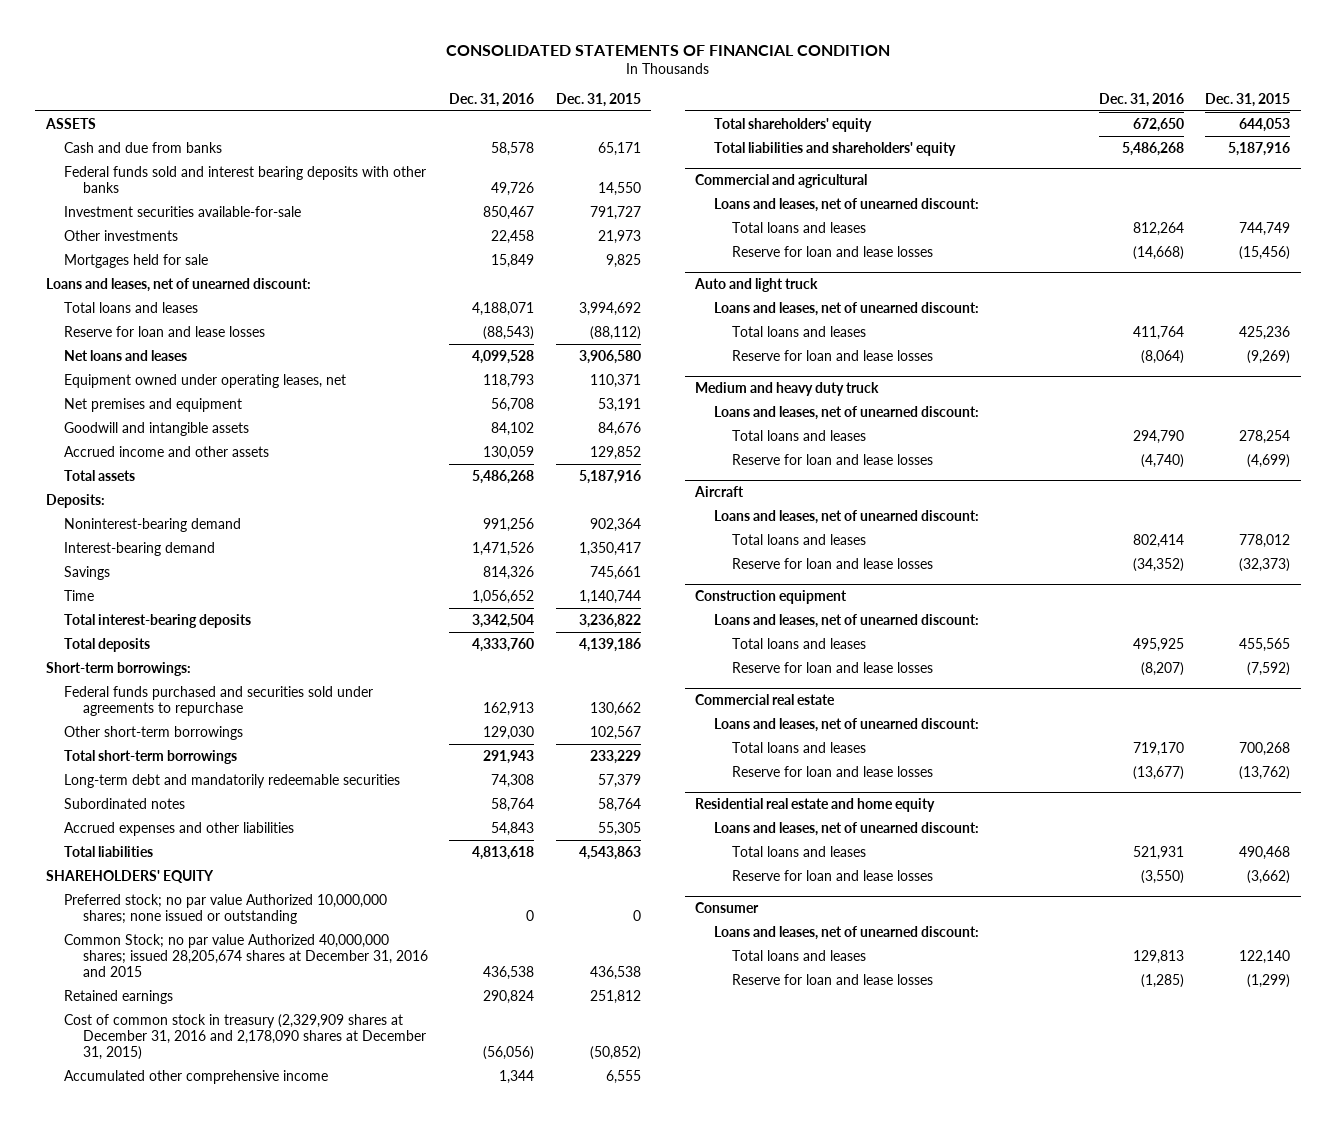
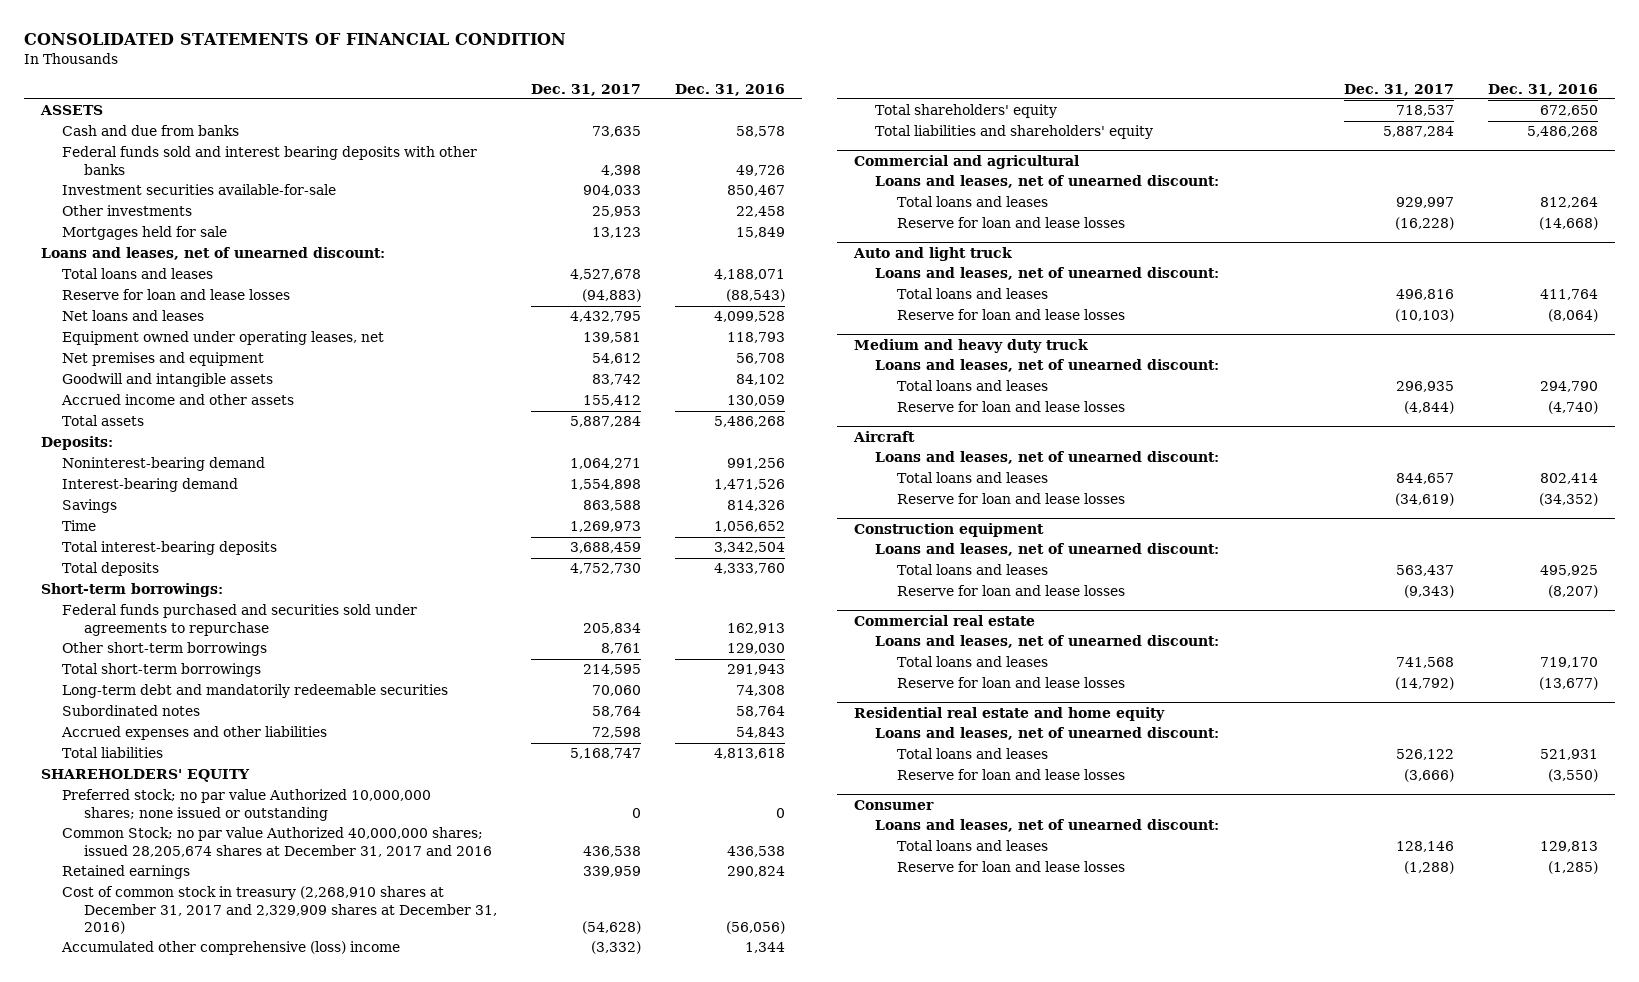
- | Dec. 31, 2016 | Dec. 31, 2015
+ | Dec. 31, 2017 | Dec. 31, 2016
- Common Stock; no par value Authorized 40,000,000 shares; issued 28,205,674 shares at December 31, 2016 and 2015 | 436,538 | 436,538
+ Common Stock; no par value Authorized 40,000,000 shares; issued 28,205,674 shares at December 31, 2017 and 2016 | 436,538 | 436,538
- Cost of common stock in treasury (2,329,909 shares at December 31, 2016 and 2,178,090 shares at December 31, 2015) | (56,056) | (50,852)
- Accumulated other comprehensive income | 1,344 | 6,555
+ Cost of common stock in treasury (2,268,910 shares at December 31, 2017 and 2,329,909 shares at December 31, 2016) | (54,628) | (56,056)
+ Accumulated other comprehensive (loss) income | (3,332) | 1,344

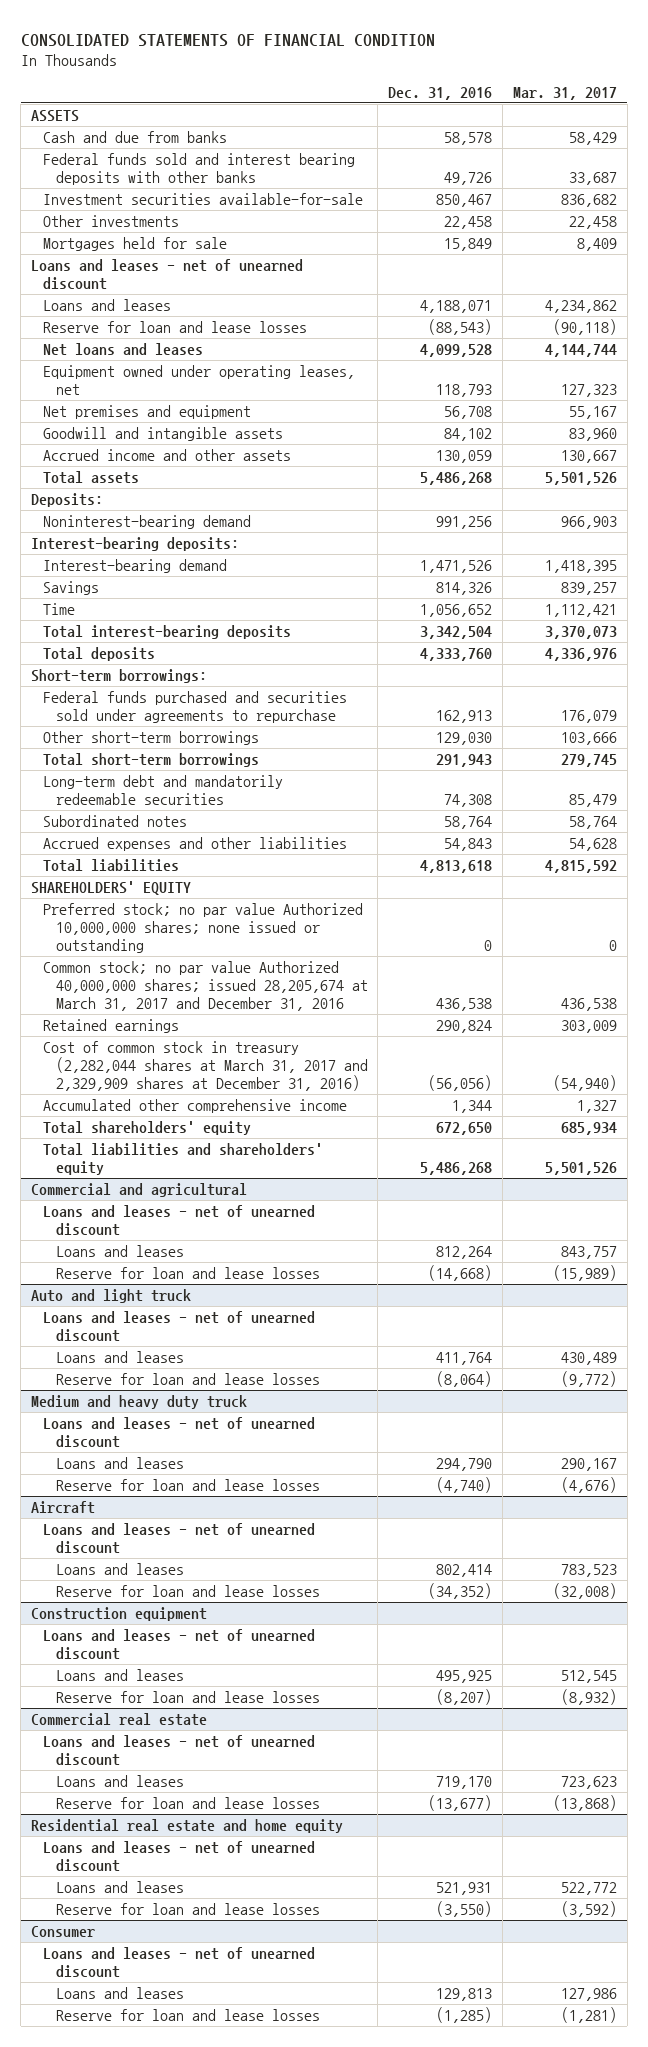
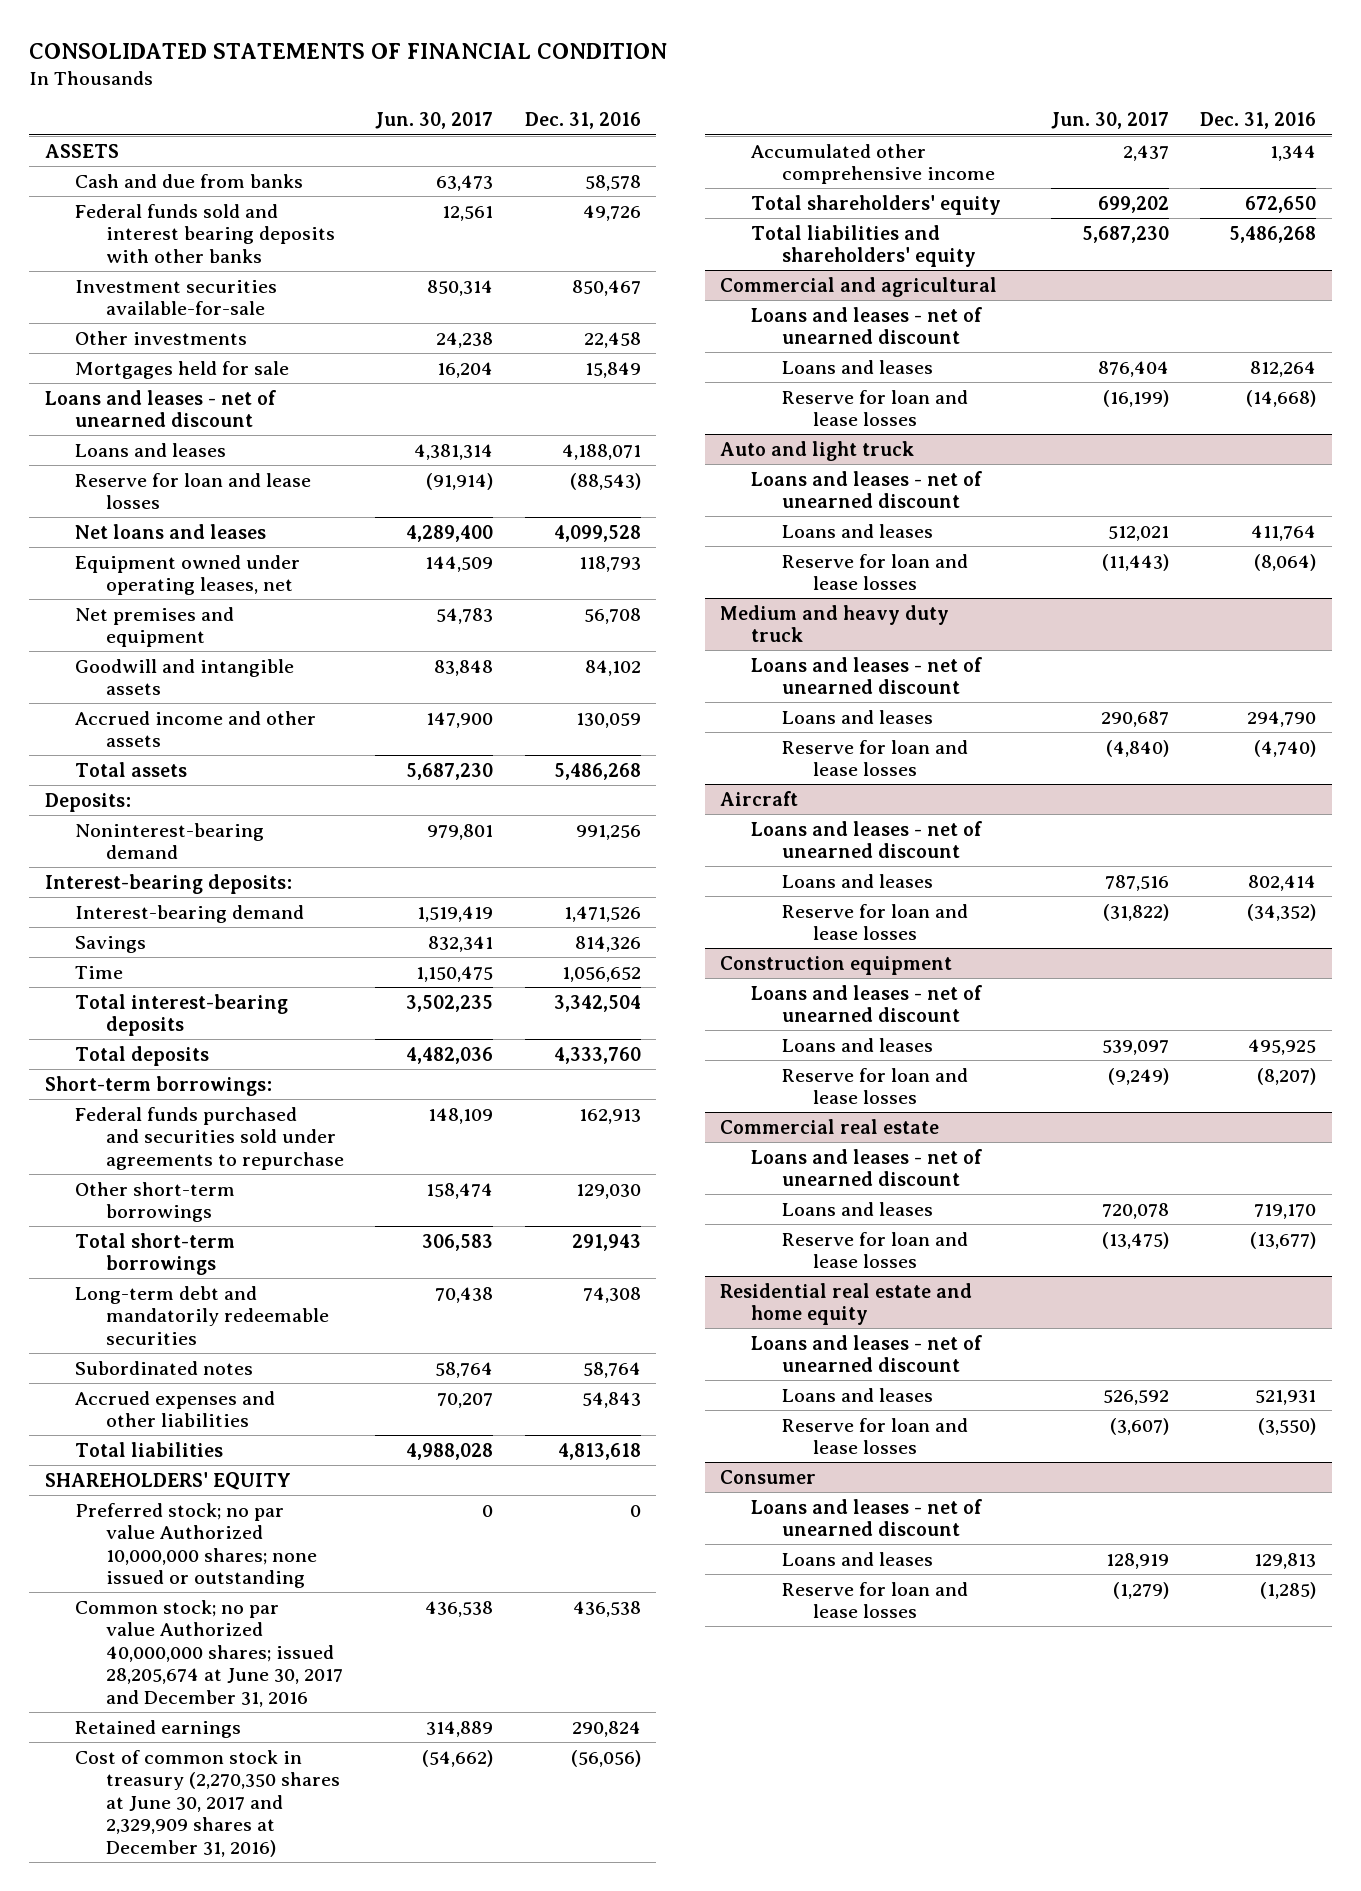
- | Dec. 31, 2016 | Mar. 31, 2017
+ | Jun. 30, 2017 | Dec. 31, 2016
- Common stock; no par value Authorized 40,000,000 shares; issued 28,205,674 at March 31, 2017 and December 31, 2016 | 436,538 | 436,538
+ Common stock; no par value Authorized 40,000,000 shares; issued 28,205,674 at June 30, 2017 and December 31, 2016 | 436,538 | 436,538
- Cost of common stock in treasury (2,282,044 shares at March 31, 2017 and 2,329,909 shares at December 31, 2016) | (56,056) | (54,940)
+ Cost of common stock in treasury (2,270,350 shares at June 30, 2017 and 2,329,909 shares at December 31, 2016) | (54,662) | (56,056)

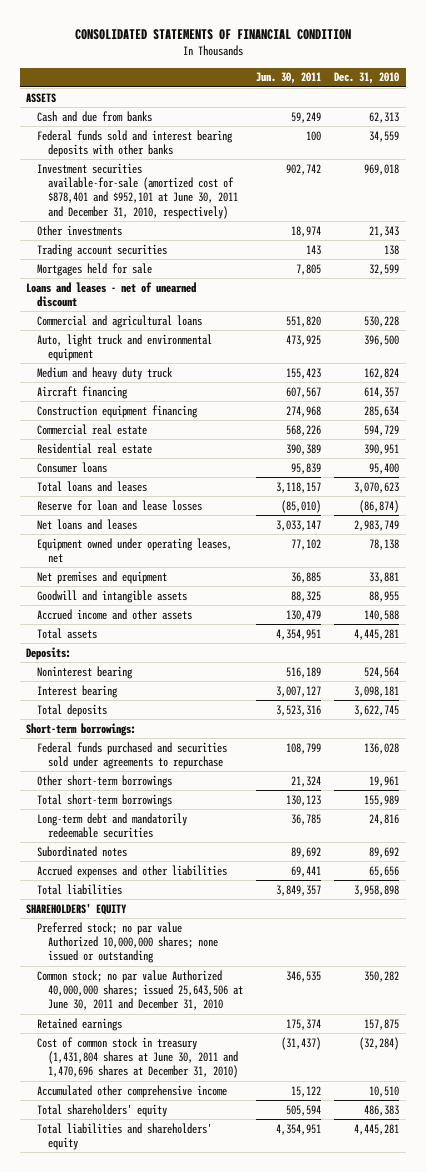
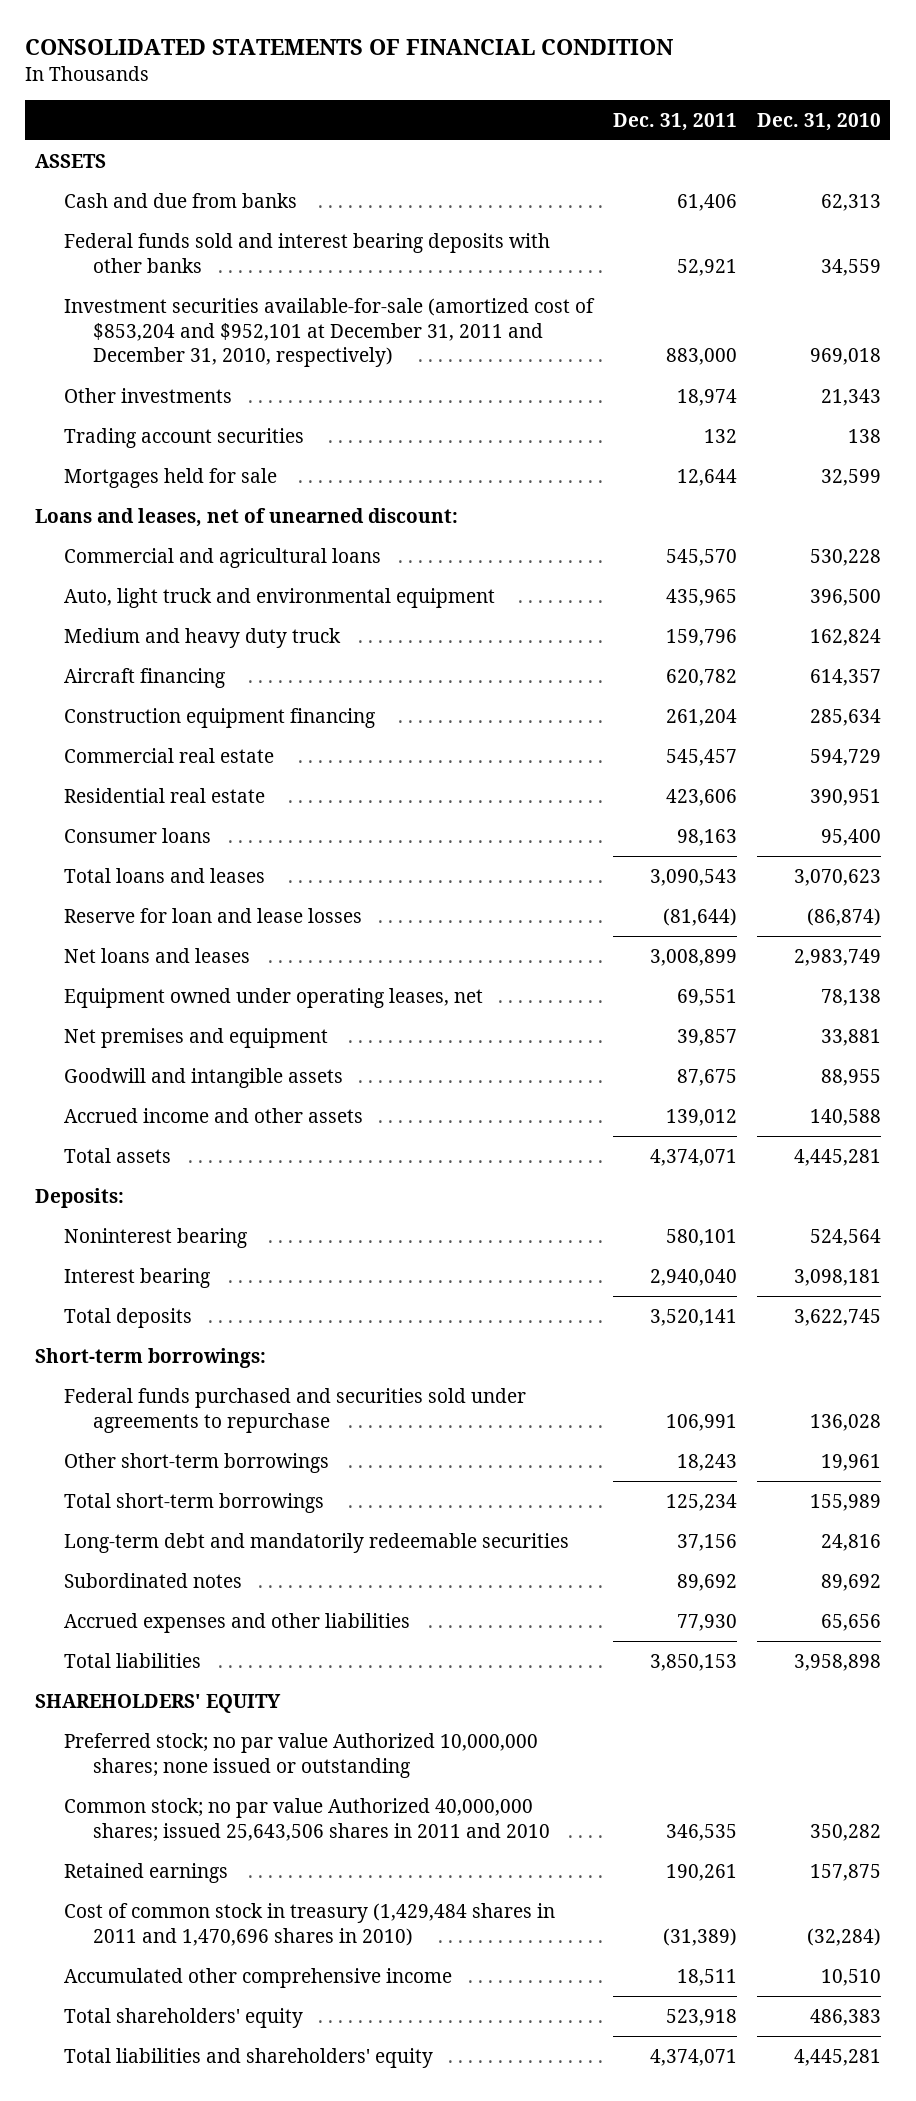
- | Jun. 30, 2011 | Dec. 31, 2010
+ | Dec. 31, 2011 | Dec. 31, 2010
- Investment securities available-for-sale (amortized cost of $878,401 and $952,101 at June 30, 2011 and December 31, 2010, respectively) | 902,742 | 969,018
+ Investment securities available-for-sale (amortized cost of $853,204 and $952,101 at December 31, 2011 and December 31, 2010, respectively) | 883,000 | 969,018
- Loans and leases - net of unearned discount
+ Loans and leases, net of unearned discount:
- Common stock; no par value Authorized 40,000,000 shares; issued 25,643,506 at June 30, 2011 and December 31, 2010 | 346,535 | 350,282
+ Common stock; no par value Authorized 40,000,000 shares; issued 25,643,506 shares in 2011 and 2010 | 346,535 | 350,282
- Cost of common stock in treasury (1,431,804 shares at June 30, 2011 and 1,470,696 shares at December 31, 2010) | (31,437) | (32,284)
+ Cost of common stock in treasury (1,429,484 shares in 2011 and 1,470,696 shares in 2010) | (31,389) | (32,284)

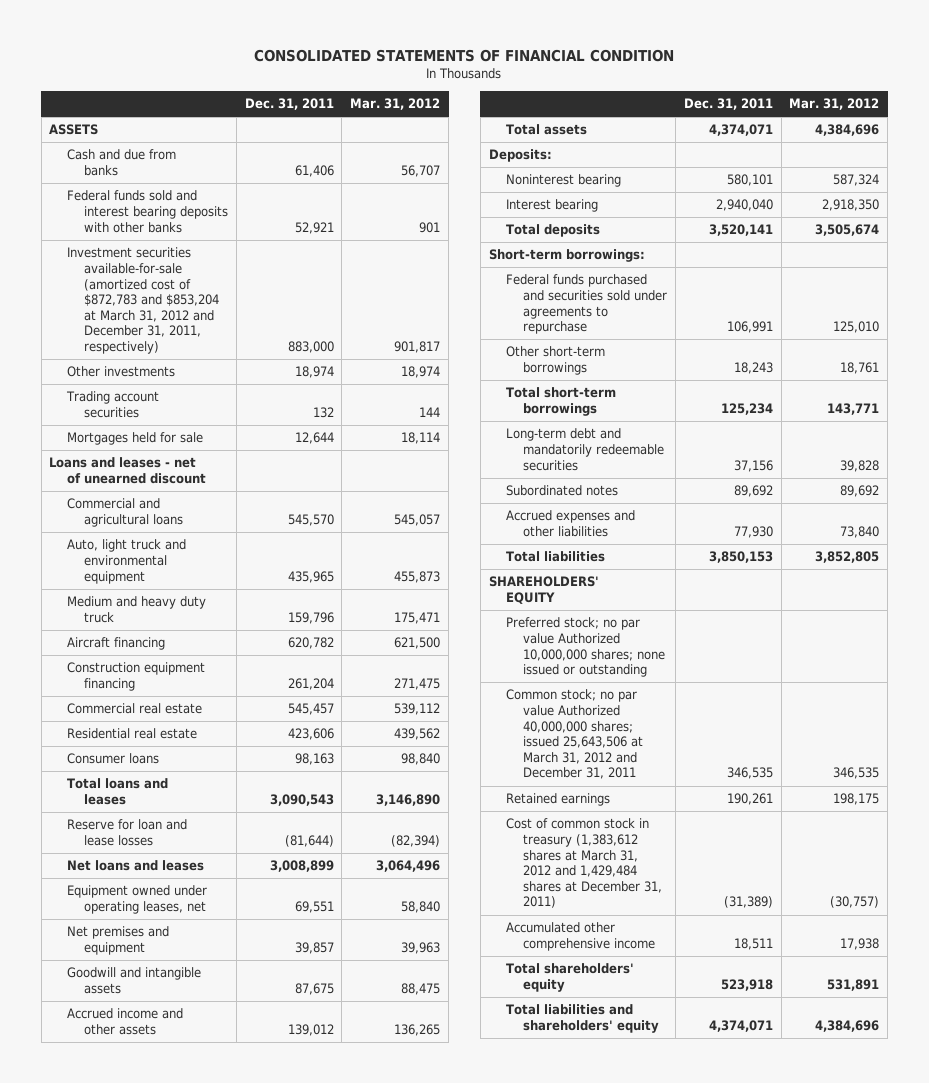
- | Dec. 31, 2011 | Dec. 31, 2010
+ | Dec. 31, 2011 | Mar. 31, 2012
- Investment securities available-for-sale (amortized cost of $853,204 and $952,101 at December 31, 2011 and December 31, 2010, respectively) | 883,000 | 969,018
+ Investment securities available-for-sale (amortized cost of $872,783 and $853,204 at March 31, 2012 and December 31, 2011, respectively) | 883,000 | 901,817
- Loans and leases, net of unearned discount:
+ Loans and leases - net of unearned discount
- Common stock; no par value Authorized 40,000,000 shares; issued 25,643,506 shares in 2011 and 2010 | 346,535 | 350,282
+ Common stock; no par value Authorized 40,000,000 shares; issued 25,643,506 at March 31, 2012 and December 31, 2011 | 346,535 | 346,535
- Cost of common stock in treasury (1,429,484 shares in 2011 and 1,470,696 shares in 2010) | (31,389) | (32,284)
+ Cost of common stock in treasury (1,383,612 shares at March 31, 2012 and 1,429,484 shares at December 31, 2011) | (31,389) | (30,757)

